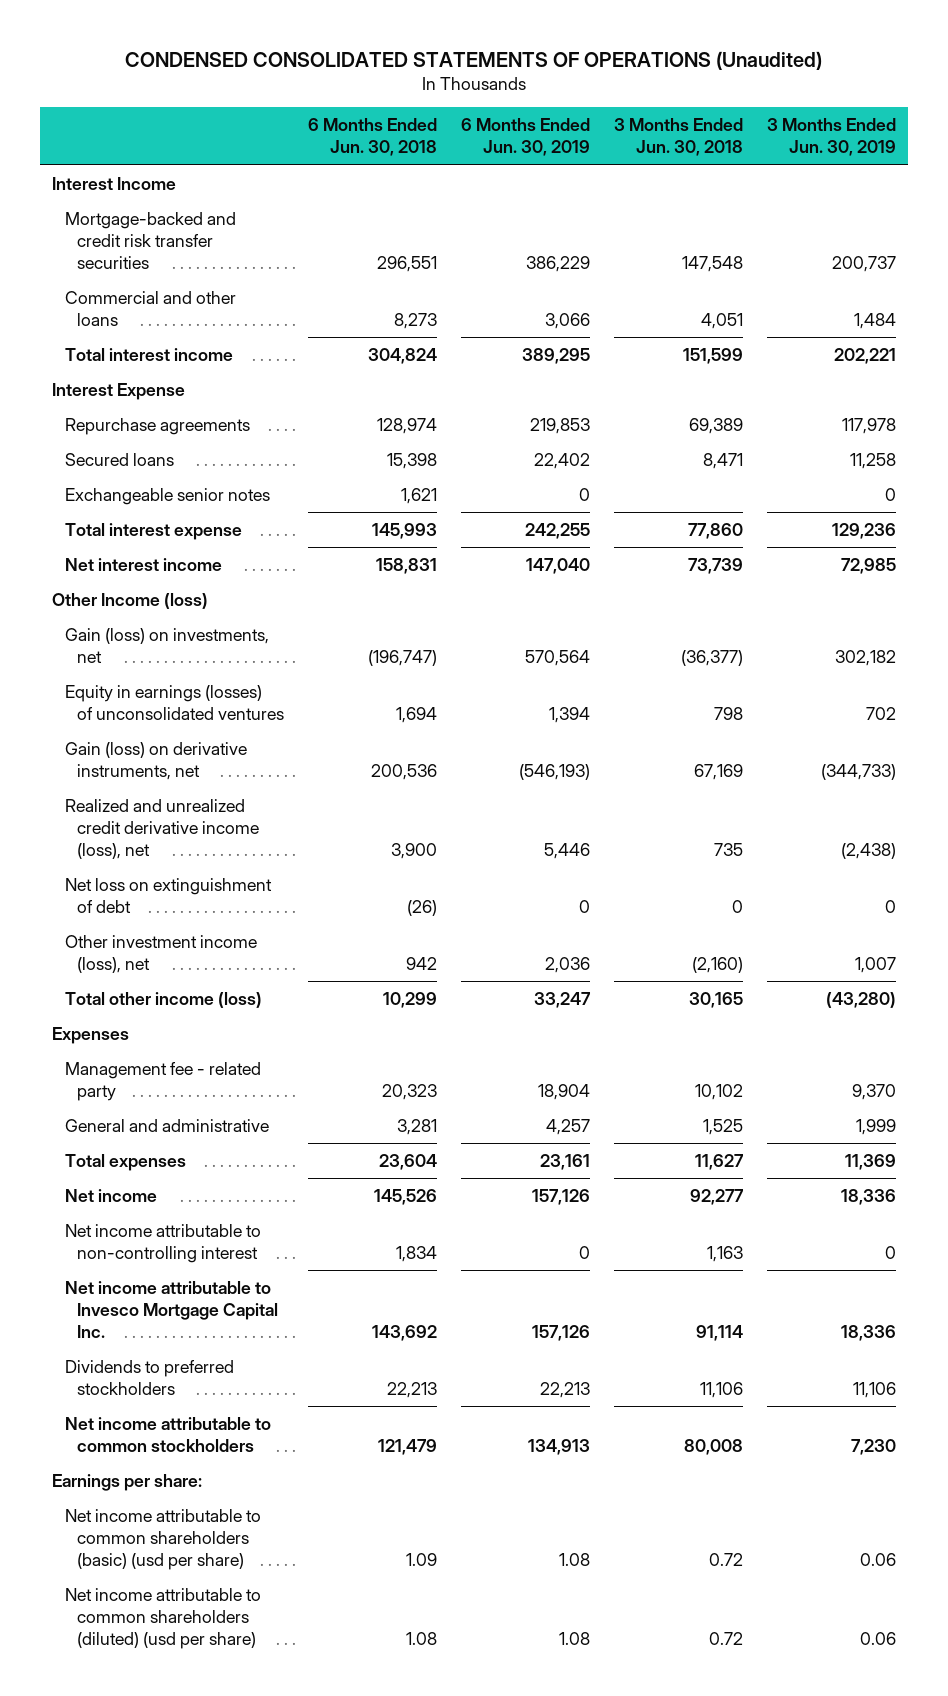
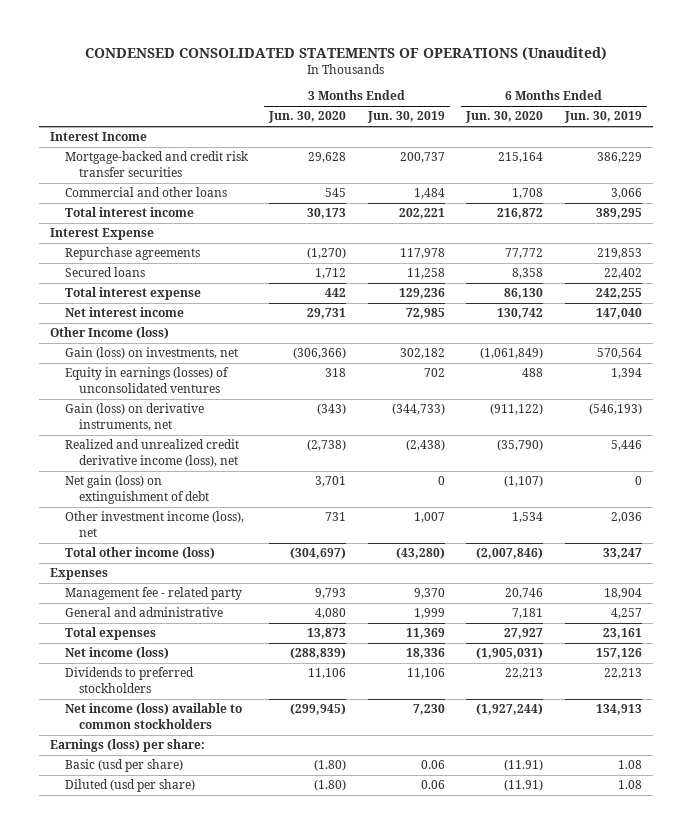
- | 6 Months Ended Jun. 30, 2018 | 6 Months Ended Jun. 30, 2019 | 3 Months Ended Jun. 30, 2018 | 3 Months Ended Jun. 30, 2019
+ | 3 Months Ended Jun. 30, 2020 | 3 Months Ended Jun. 30, 2019 | 6 Months Ended Jun. 30, 2020 | 6 Months Ended Jun. 30, 2019
- Exchangeable senior notes | 1,621 | 0 | | 0
- Net loss on extinguishment of debt | (26) | 0 | 0 | 0
+ Net gain (loss) on extinguishment of debt | 3,701 | 0 | (1,107) | 0
- Net income | 145,526 | 157,126 | 92,277 | 18,336
- Net income attributable to non-controlling interest | 1,834 | 0 | 1,163 | 0
- Net income attributable to Invesco Mortgage Capital Inc. | 143,692 | 157,126 | 91,114 | 18,336
+ Net income (loss) | (288,839) | 18,336 | (1,905,031) | 157,126
- Net income attributable to common stockholders | 121,479 | 134,913 | 80,008 | 7,230
- Earnings per share:
- Net income attributable to common shareholders (basic) (usd per share) | 1.09 | 1.08 | 0.72 | 0.06
- Net income attributable to common shareholders (diluted) (usd per share) | 1.08 | 1.08 | 0.72 | 0.06
+ Net income (loss) available to common stockholders | (299,945) | 7,230 | (1,927,244) | 134,913
+ Earnings (loss) per share:
+ Basic (usd per share) | (1.80) | 0.06 | (11.91) | 1.08
+ Diluted (usd per share) | (1.80) | 0.06 | (11.91) | 1.08

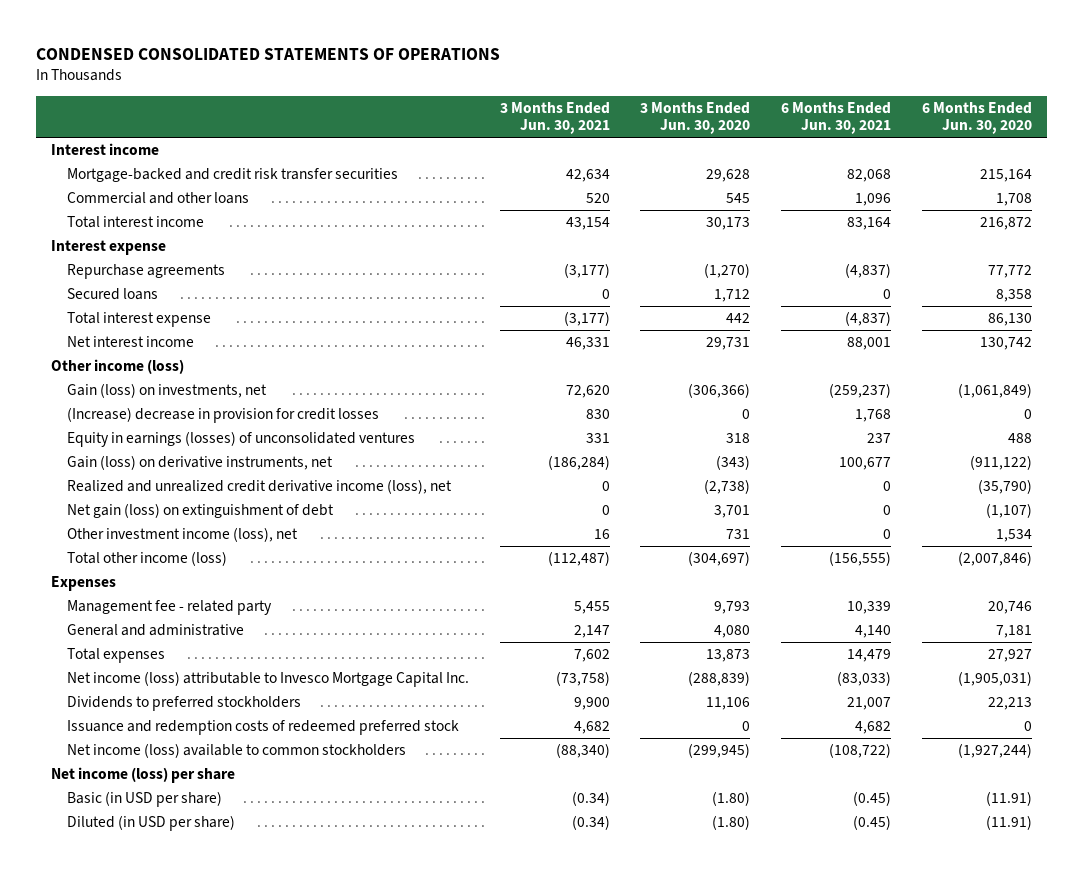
- CONDENSED CONSOLIDATED STATEMENTS OF OPERATIONS (Unaudited)
+ CONDENSED CONSOLIDATED STATEMENTS OF OPERATIONS
- | 3 Months Ended Jun. 30, 2020 | 3 Months Ended Jun. 30, 2019 | 6 Months Ended Jun. 30, 2020 | 6 Months Ended Jun. 30, 2019
+ | 3 Months Ended Jun. 30, 2021 | 3 Months Ended Jun. 30, 2020 | 6 Months Ended Jun. 30, 2021 | 6 Months Ended Jun. 30, 2020
- Interest Income
+ Interest income
- Interest Expense
+ Interest expense
- Other Income (loss)
+ Other income (loss)
+ (Increase) decrease in provision for credit losses | 830 | 0 | 1,768 | 0
- Net income (loss) | (288,839) | 18,336 | (1,905,031) | 157,126
+ Net income (loss) attributable to Invesco Mortgage Capital Inc. | (73,758) | (288,839) | (83,033) | (1,905,031)
+ Issuance and redemption costs of redeemed preferred stock | 4,682 | 0 | 4,682 | 0
- Earnings (loss) per share:
- Basic (usd per share) | (1.80) | 0.06 | (11.91) | 1.08
- Diluted (usd per share) | (1.80) | 0.06 | (11.91) | 1.08
+ Net income (loss) per share
+ Basic (in USD per share) | (0.34) | (1.80) | (0.45) | (11.91)
+ Diluted (in USD per share) | (0.34) | (1.80) | (0.45) | (11.91)

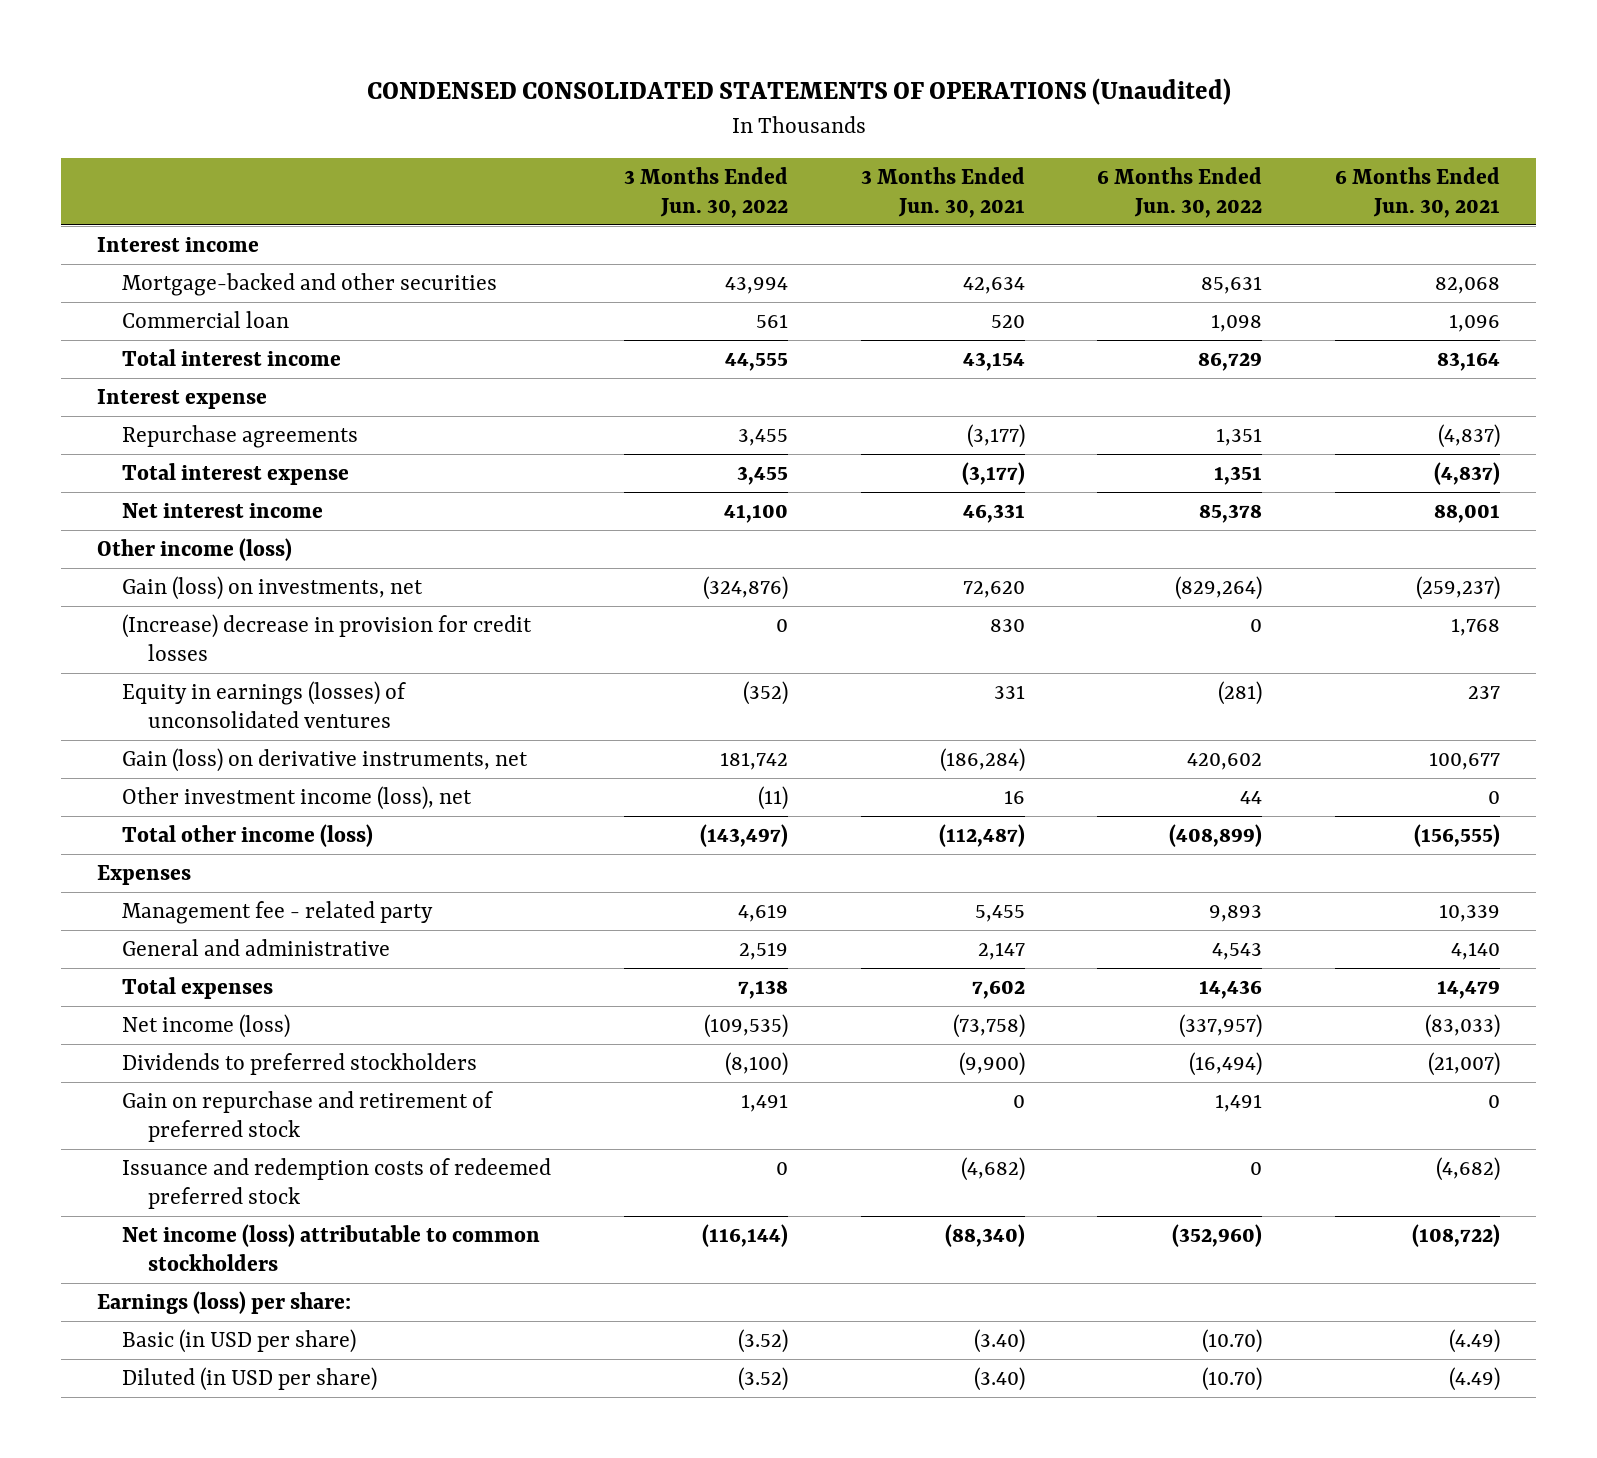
- CONDENSED CONSOLIDATED STATEMENTS OF OPERATIONS
+ CONDENSED CONSOLIDATED STATEMENTS OF OPERATIONS (Unaudited)
- | 3 Months Ended Jun. 30, 2021 | 3 Months Ended Jun. 30, 2020 | 6 Months Ended Jun. 30, 2021 | 6 Months Ended Jun. 30, 2020
+ | 3 Months Ended Jun. 30, 2022 | 3 Months Ended Jun. 30, 2021 | 6 Months Ended Jun. 30, 2022 | 6 Months Ended Jun. 30, 2021
- Mortgage-backed and credit risk transfer securities | 42,634 | 29,628 | 82,068 | 215,164
- Commercial and other loans | 520 | 545 | 1,096 | 1,708
+ Mortgage-backed and other securities | 43,994 | 42,634 | 85,631 | 82,068
+ Commercial loan | 561 | 520 | 1,098 | 1,096
- Secured loans | 0 | 1,712 | 0 | 8,358
- Realized and unrealized credit derivative income (loss), net | 0 | (2,738) | 0 | (35,790)
- Net gain (loss) on extinguishment of debt | 0 | 3,701 | 0 | (1,107)
- Net income (loss) attributable to Invesco Mortgage Capital Inc. | (73,758) | (288,839) | (83,033) | (1,905,031)
- Dividends to preferred stockholders | 9,900 | 11,106 | 21,007 | 22,213
- Issuance and redemption costs of redeemed preferred stock | 4,682 | 0 | 4,682 | 0
- Net income (loss) available to common stockholders | (88,340) | (299,945) | (108,722) | (1,927,244)
- Net income (loss) per share
- Basic (in USD per share) | (0.34) | (1.80) | (0.45) | (11.91)
- Diluted (in USD per share) | (0.34) | (1.80) | (0.45) | (11.91)
+ Net income (loss) | (109,535) | (73,758) | (337,957) | (83,033)
+ Dividends to preferred stockholders | (8,100) | (9,900) | (16,494) | (21,007)
+ Gain on repurchase and retirement of preferred stock | 1,491 | 0 | 1,491 | 0
+ Issuance and redemption costs of redeemed preferred stock | 0 | (4,682) | 0 | (4,682)
+ Net income (loss) attributable to common stockholders | (116,144) | (88,340) | (352,960) | (108,722)
+ Earnings (loss) per share:
+ Basic (in USD per share) | (3.52) | (3.40) | (10.70) | (4.49)
+ Diluted (in USD per share) | (3.52) | (3.40) | (10.70) | (4.49)

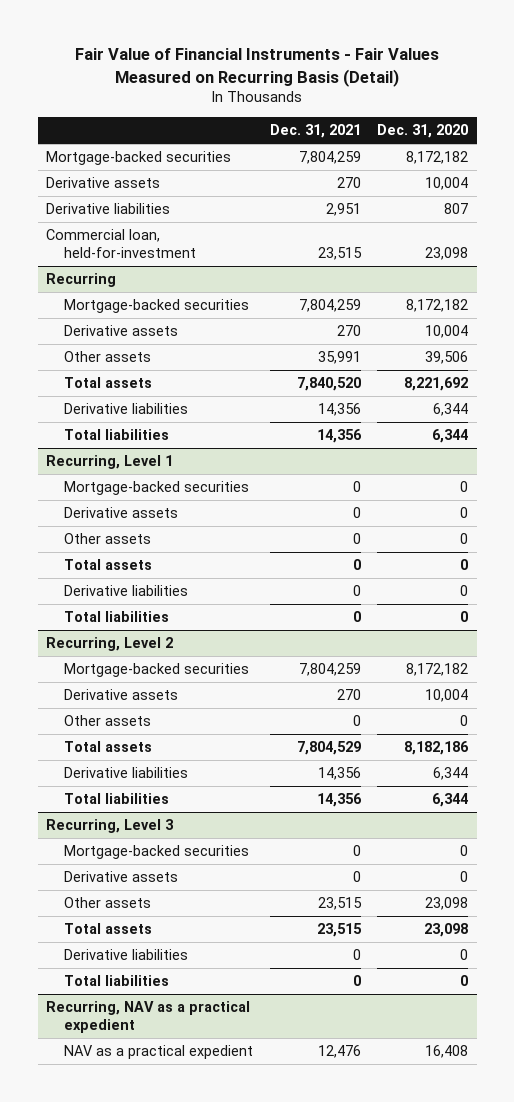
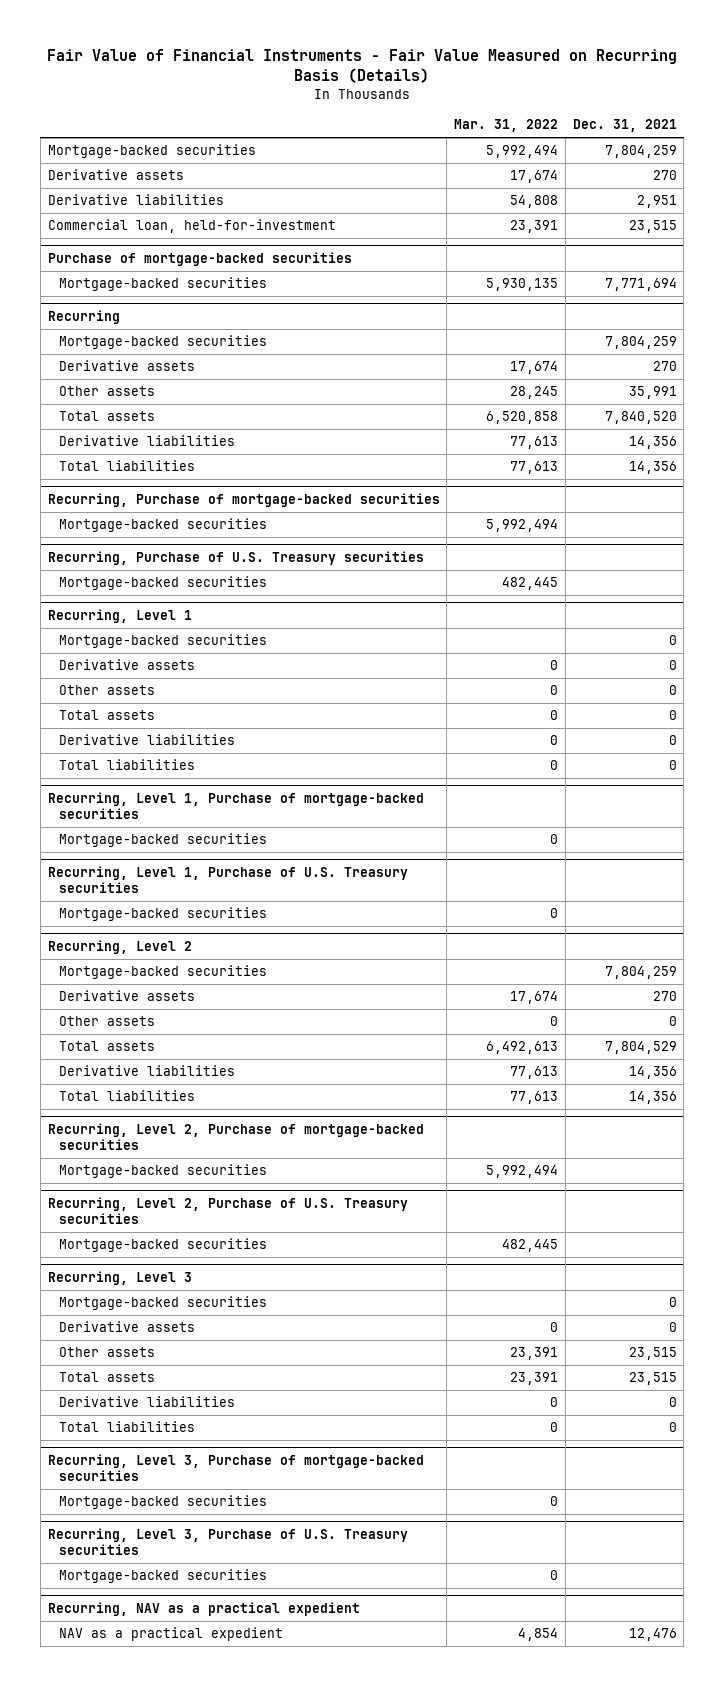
- Fair Value of Financial Instruments - Fair Values Measured on Recurring Basis (Detail)
+ Fair Value of Financial Instruments - Fair Value Measured on Recurring Basis (Details)
- | Dec. 31, 2021 | Dec. 31, 2020
+ | Mar. 31, 2022 | Dec. 31, 2021
+ Purchase of mortgage-backed securities
+ Mortgage-backed securities | 5,930,135 | 7,771,694
+ Recurring, Purchase of mortgage-backed securities
+ Mortgage-backed securities | 5,992,494 |
+ Recurring, Purchase of U.S. Treasury securities
+ Mortgage-backed securities | 482,445 |
+ Recurring, Level 1, Purchase of mortgage-backed securities
+ Mortgage-backed securities | 0 |
+ Recurring, Level 1, Purchase of U.S. Treasury securities
+ Mortgage-backed securities | 0 |
+ Recurring, Level 2, Purchase of mortgage-backed securities
+ Mortgage-backed securities | 5,992,494 |
+ Recurring, Level 2, Purchase of U.S. Treasury securities
+ Mortgage-backed securities | 482,445 |
+ Recurring, Level 3, Purchase of mortgage-backed securities
+ Mortgage-backed securities | 0 |
+ Recurring, Level 3, Purchase of U.S. Treasury securities
+ Mortgage-backed securities | 0 |

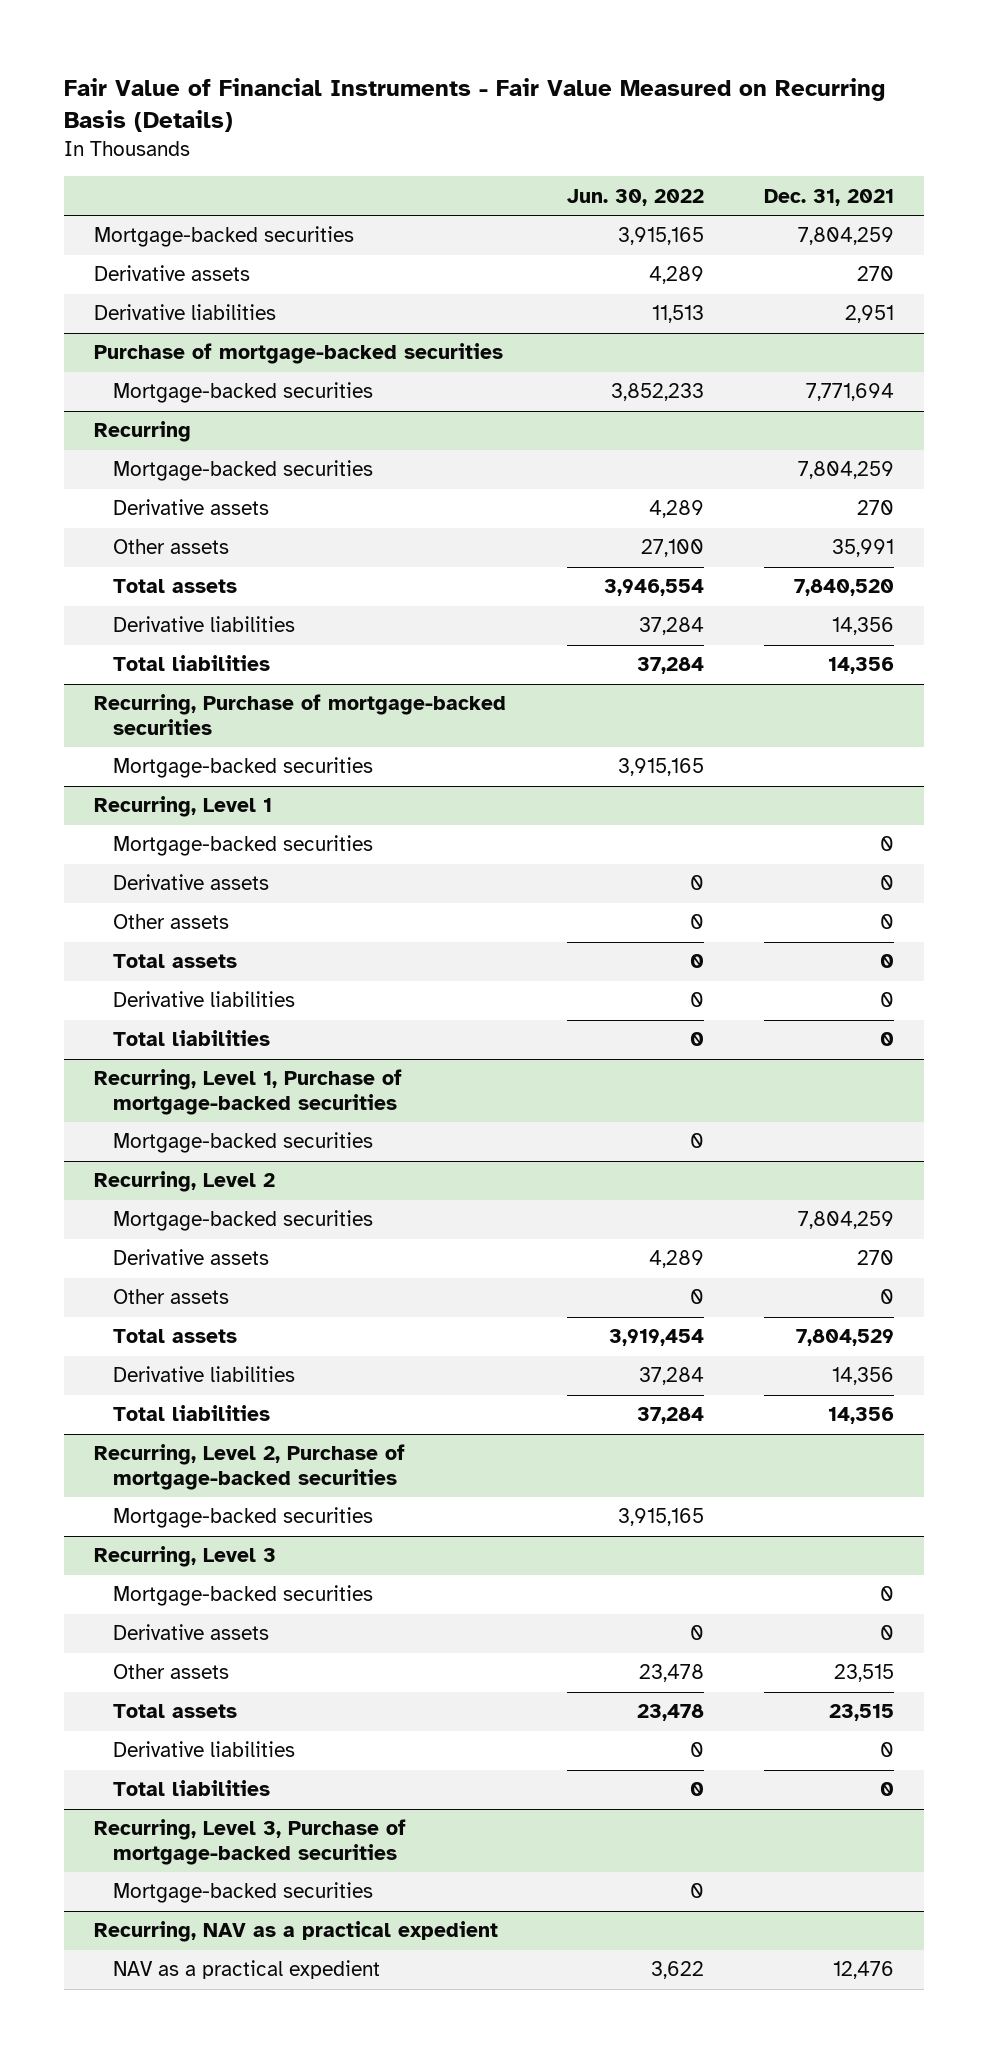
- | Mar. 31, 2022 | Dec. 31, 2021
+ | Jun. 30, 2022 | Dec. 31, 2021
- Commercial loan, held-for-investment | 23,391 | 23,515
- Recurring, Purchase of U.S. Treasury securities
- Mortgage-backed securities | 482,445 |
- Recurring, Level 1, Purchase of U.S. Treasury securities
- Mortgage-backed securities | 0 |
- Recurring, Level 2, Purchase of U.S. Treasury securities
- Mortgage-backed securities | 482,445 |
- Recurring, Level 3, Purchase of U.S. Treasury securities
- Mortgage-backed securities | 0 |

